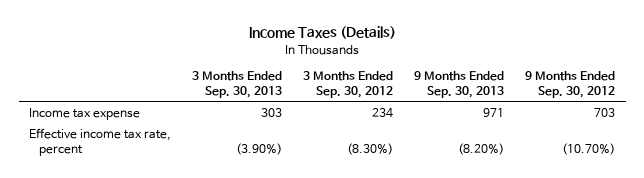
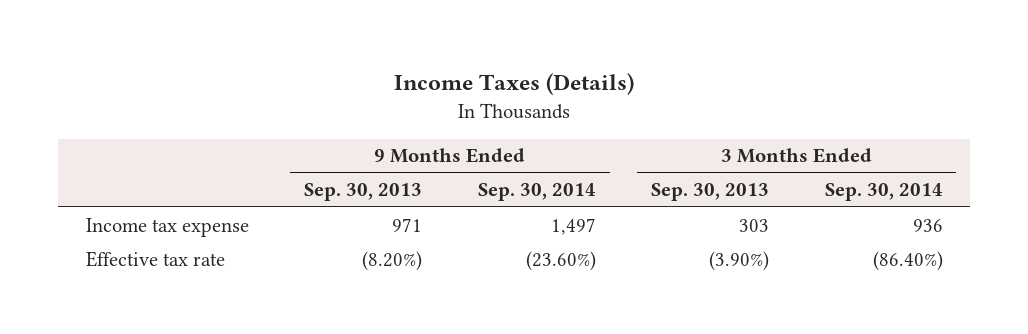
- | 3 Months Ended Sep. 30, 2013 | 3 Months Ended Sep. 30, 2012 | 9 Months Ended Sep. 30, 2013 | 9 Months Ended Sep. 30, 2012
+ | 9 Months Ended Sep. 30, 2013 | 9 Months Ended Sep. 30, 2014 | 3 Months Ended Sep. 30, 2013 | 3 Months Ended Sep. 30, 2014
- Effective income tax rate, percent | (3.90%) | (8.30%) | (8.20%) | (10.70%)
+ Effective tax rate | (8.20%) | (23.60%) | (3.90%) | (86.40%)

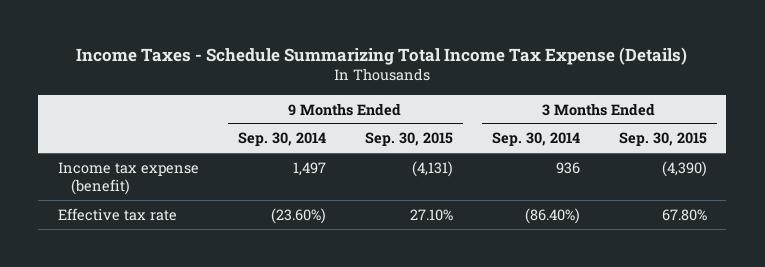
- Income Taxes (Details)
+ Income Taxes - Schedule Summarizing Total Income Tax Expense (Details)
- | 9 Months Ended Sep. 30, 2013 | 9 Months Ended Sep. 30, 2014 | 3 Months Ended Sep. 30, 2013 | 3 Months Ended Sep. 30, 2014
+ | 9 Months Ended Sep. 30, 2014 | 9 Months Ended Sep. 30, 2015 | 3 Months Ended Sep. 30, 2014 | 3 Months Ended Sep. 30, 2015
- Income tax expense | 971 | 1,497 | 303 | 936
+ Income tax expense (benefit) | 1,497 | (4,131) | 936 | (4,390)

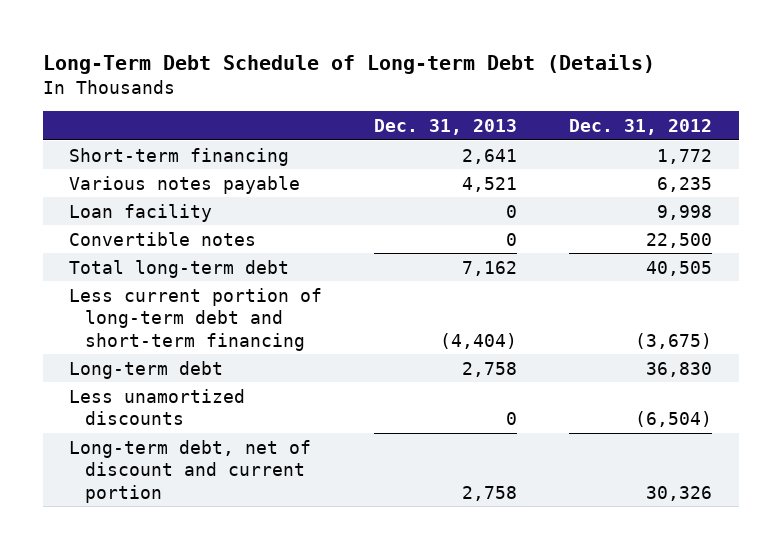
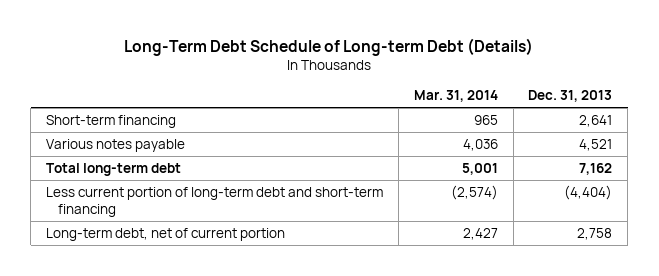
- | Dec. 31, 2013 | Dec. 31, 2012
+ | Mar. 31, 2014 | Dec. 31, 2013
- Loan facility | 0 | 9,998
- Convertible notes | 0 | 22,500
- Long-term debt | 2,758 | 36,830
- Less unamortized discounts | 0 | (6,504)
- Long-term debt, net of discount and current portion | 2,758 | 30,326
+ Long-term debt, net of current portion | 2,427 | 2,758

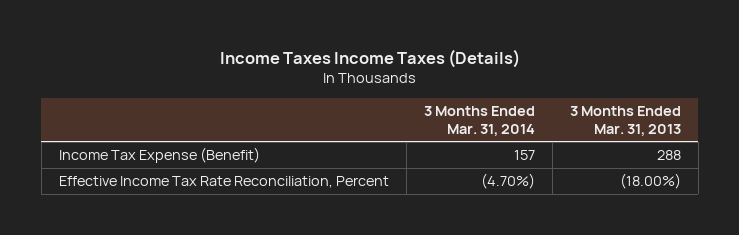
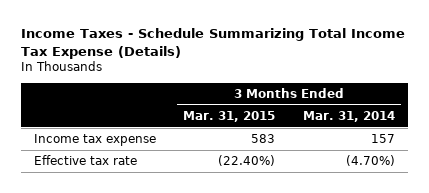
- Income Taxes Income Taxes (Details)
+ Income Taxes - Schedule Summarizing Total Income Tax Expense (Details)
- | 3 Months Ended Mar. 31, 2014 | 3 Months Ended Mar. 31, 2013
+ | 3 Months Ended Mar. 31, 2015 | 3 Months Ended Mar. 31, 2014
- Income Tax Expense (Benefit) | 157 | 288
- Effective Income Tax Rate Reconciliation, Percent | (4.70%) | (18.00%)
+ Income tax expense | 583 | 157
+ Effective tax rate | (22.40%) | (4.70%)

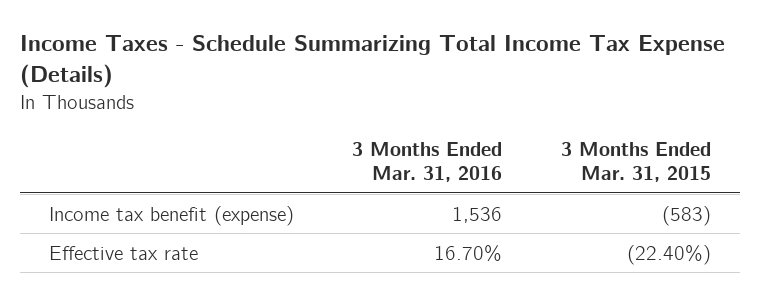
- | 3 Months Ended Mar. 31, 2015 | 3 Months Ended Mar. 31, 2014
+ | 3 Months Ended Mar. 31, 2016 | 3 Months Ended Mar. 31, 2015
- Income tax expense | 583 | 157
+ Income tax benefit (expense) | 1,536 | (583)

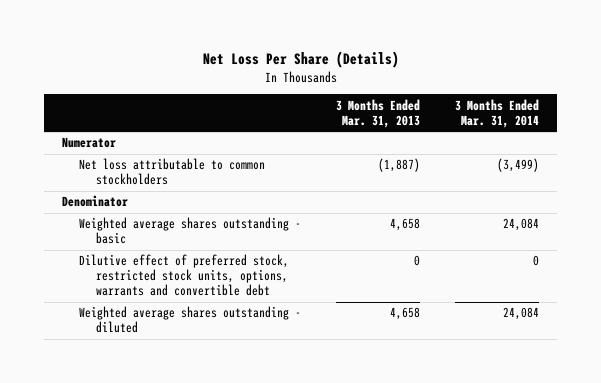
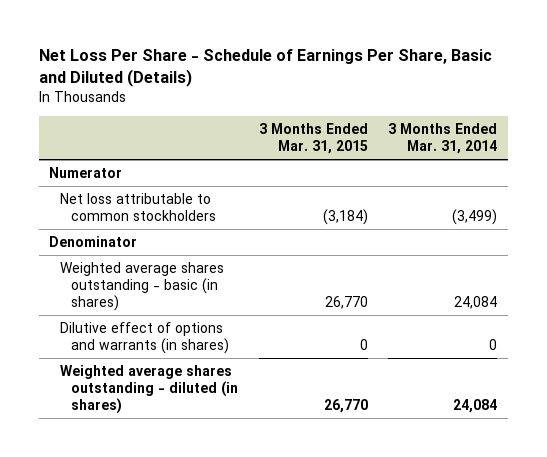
- Net Loss Per Share (Details)
+ Net Loss Per Share - Schedule of Earnings Per Share, Basic and Diluted (Details)
- | 3 Months Ended Mar. 31, 2013 | 3 Months Ended Mar. 31, 2014
+ | 3 Months Ended Mar. 31, 2015 | 3 Months Ended Mar. 31, 2014
- Weighted average shares outstanding - basic | 4,658 | 24,084
- Dilutive effect of preferred stock, restricted stock units, options, warrants and convertible debt | 0 | 0
- Weighted average shares outstanding - diluted | 4,658 | 24,084
+ Weighted average shares outstanding - basic (in shares) | 26,770 | 24,084
+ Dilutive effect of options and warrants (in shares) | 0 | 0
+ Weighted average shares outstanding - diluted (in shares) | 26,770 | 24,084

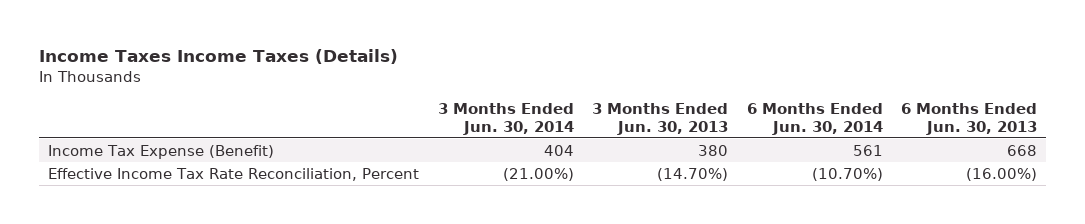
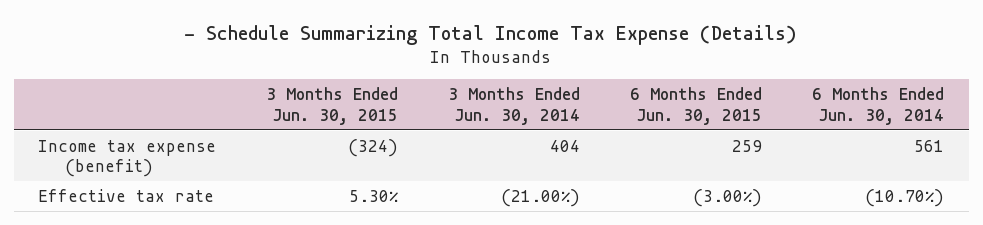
- Income Taxes Income Taxes (Details)
+ - Schedule Summarizing Total Income Tax Expense (Details)
- | 3 Months Ended Jun. 30, 2014 | 3 Months Ended Jun. 30, 2013 | 6 Months Ended Jun. 30, 2014 | 6 Months Ended Jun. 30, 2013
+ | 3 Months Ended Jun. 30, 2015 | 3 Months Ended Jun. 30, 2014 | 6 Months Ended Jun. 30, 2015 | 6 Months Ended Jun. 30, 2014
- Income Tax Expense (Benefit) | 404 | 380 | 561 | 668
- Effective Income Tax Rate Reconciliation, Percent | (21.00%) | (14.70%) | (10.70%) | (16.00%)
+ Income tax expense (benefit) | (324) | 404 | 259 | 561
+ Effective tax rate | 5.30% | (21.00%) | (3.00%) | (10.70%)

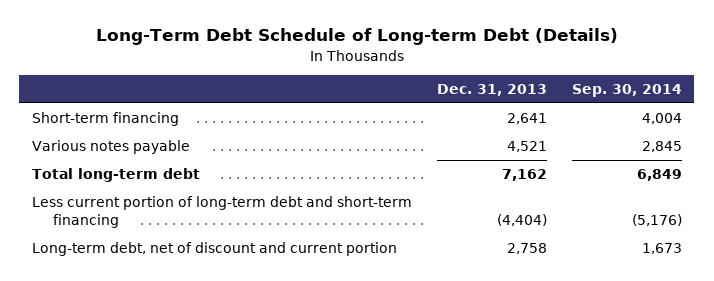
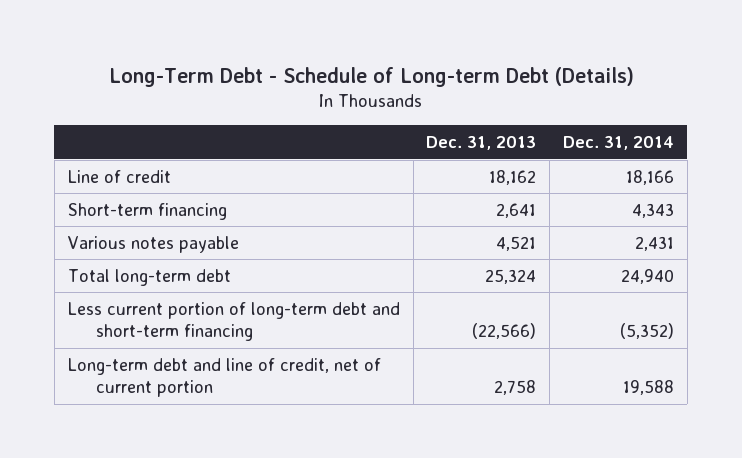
- Long-Term Debt Schedule of Long-term Debt (Details)
+ Long-Term Debt - Schedule of Long-term Debt (Details)
- | Dec. 31, 2013 | Sep. 30, 2014
+ | Dec. 31, 2013 | Dec. 31, 2014
+ Line of credit | 18,162 | 18,166
- Total long-term debt | 7,162 | 6,849
- Less current portion of long-term debt and short-term financing | (4,404) | (5,176)
- Long-term debt, net of discount and current portion | 2,758 | 1,673
+ Total long-term debt | 25,324 | 24,940
+ Less current portion of long-term debt and short-term financing | (22,566) | (5,352)
+ Long-term debt and line of credit, net of current portion | 2,758 | 19,588

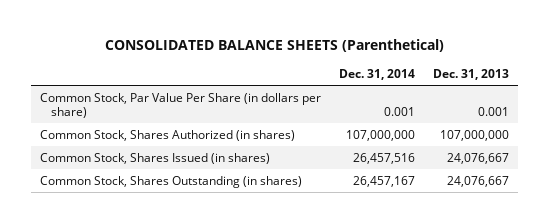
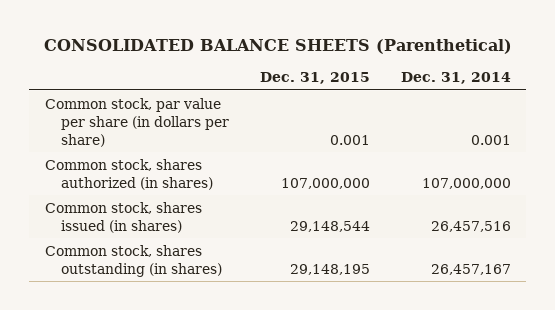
- | Dec. 31, 2014 | Dec. 31, 2013
+ | Dec. 31, 2015 | Dec. 31, 2014
- Common Stock, Par Value Per Share (in dollars per share) | 0.001 | 0.001
- Common Stock, Shares Authorized (in shares) | 107,000,000 | 107,000,000
- Common Stock, Shares Issued (in shares) | 26,457,516 | 24,076,667
- Common Stock, Shares Outstanding (in shares) | 26,457,167 | 24,076,667
+ Common stock, par value per share (in dollars per share) | 0.001 | 0.001
+ Common stock, shares authorized (in shares) | 107,000,000 | 107,000,000
+ Common stock, shares issued (in shares) | 29,148,544 | 26,457,516
+ Common stock, shares outstanding (in shares) | 29,148,195 | 26,457,167

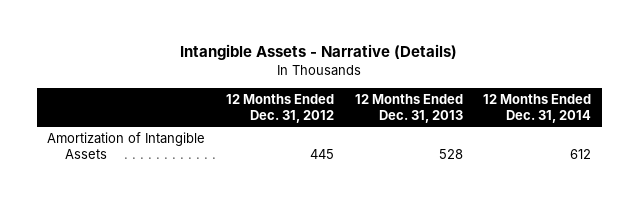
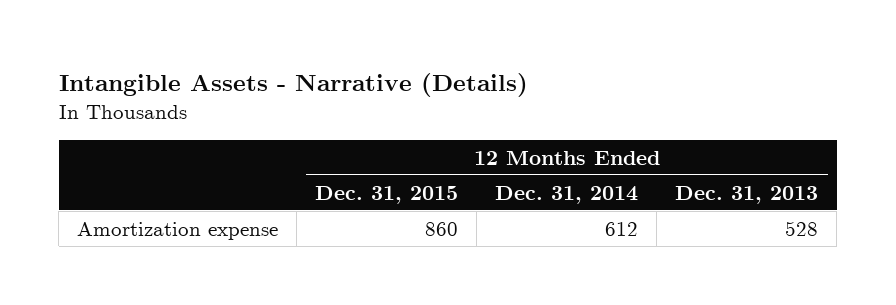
- | 12 Months Ended Dec. 31, 2012 | 12 Months Ended Dec. 31, 2013 | 12 Months Ended Dec. 31, 2014
+ | 12 Months Ended Dec. 31, 2015 | 12 Months Ended Dec. 31, 2014 | 12 Months Ended Dec. 31, 2013
- Amortization of Intangible Assets | 445 | 528 | 612
+ Amortization expense | 860 | 612 | 528

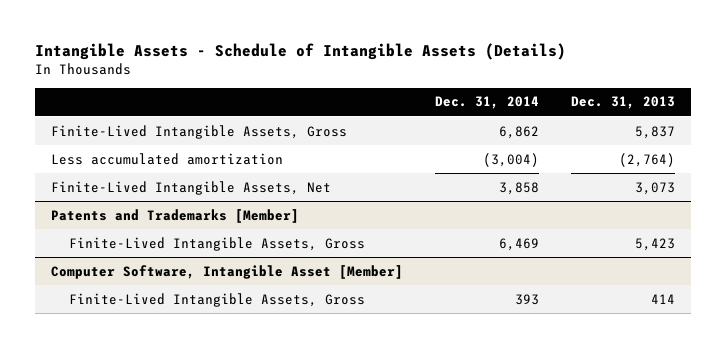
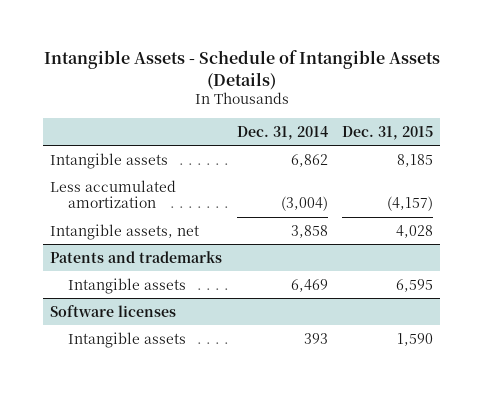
- | Dec. 31, 2014 | Dec. 31, 2013
+ | Dec. 31, 2014 | Dec. 31, 2015
- Finite-Lived Intangible Assets, Gross | 6,862 | 5,837
+ Intangible assets | 6,862 | 8,185
- Finite-Lived Intangible Assets, Net | 3,858 | 3,073
- Patents and Trademarks [Member]
- Finite-Lived Intangible Assets, Gross | 6,469 | 5,423
- Computer Software, Intangible Asset [Member]
- Finite-Lived Intangible Assets, Gross | 393 | 414
+ Intangible assets, net | 3,858 | 4,028
+ Patents and trademarks
+ Intangible assets | 6,469 | 6,595
+ Software licenses
+ Intangible assets | 393 | 1,590

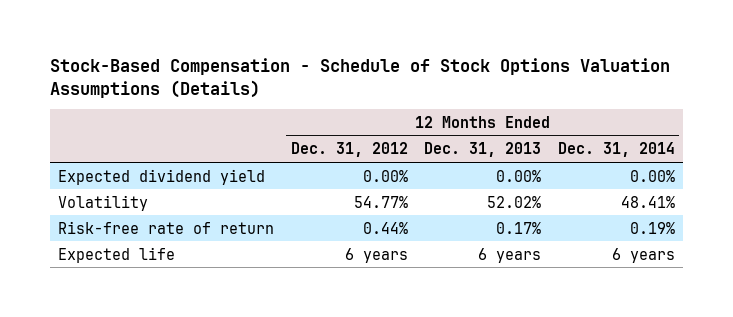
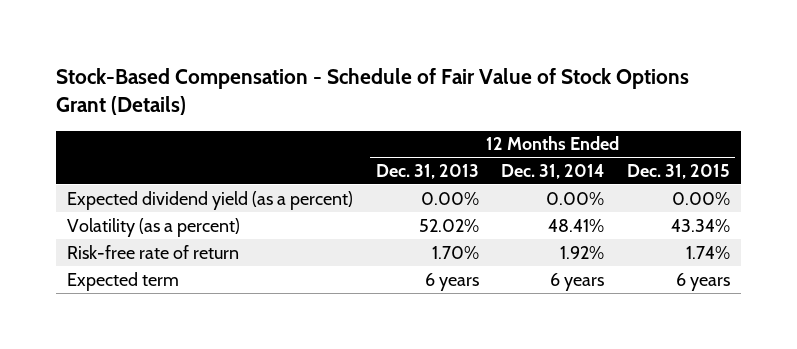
- Stock-Based Compensation - Schedule of Stock Options Valuation Assumptions (Details)
+ Stock-Based Compensation - Schedule of Fair Value of Stock Options Grant (Details)
- | 12 Months Ended Dec. 31, 2012 | 12 Months Ended Dec. 31, 2013 | 12 Months Ended Dec. 31, 2014
+ | 12 Months Ended Dec. 31, 2013 | 12 Months Ended Dec. 31, 2014 | 12 Months Ended Dec. 31, 2015
- Expected dividend yield | 0.00% | 0.00% | 0.00%
- Volatility | 54.77% | 52.02% | 48.41%
- Risk-free rate of return | 0.44% | 0.17% | 0.19%
- Expected life | 6 years | 6 years | 6 years
+ Expected dividend yield (as a percent) | 0.00% | 0.00% | 0.00%
+ Volatility (as a percent) | 52.02% | 48.41% | 43.34%
+ Risk-free rate of return | 1.70% | 1.92% | 1.74%
+ Expected term | 6 years | 6 years | 6 years

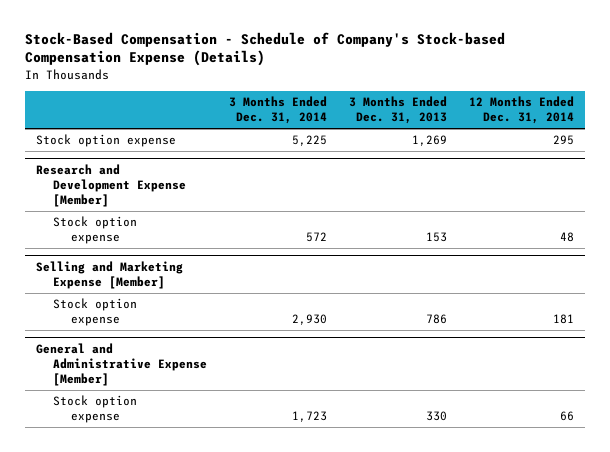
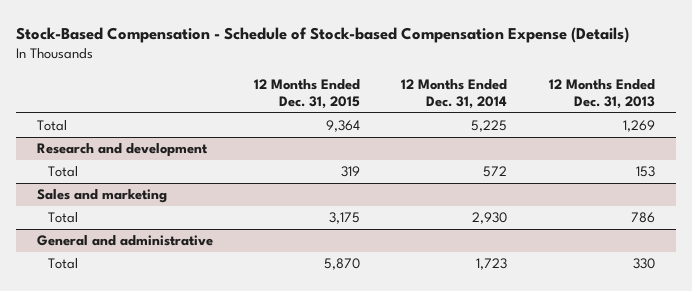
- Stock-Based Compensation - Schedule of Company's Stock-based Compensation Expense (Details)
+ Stock-Based Compensation - Schedule of Stock-based Compensation Expense (Details)
- | 3 Months Ended Dec. 31, 2014 | 3 Months Ended Dec. 31, 2013 | 12 Months Ended Dec. 31, 2014
+ | 12 Months Ended Dec. 31, 2015 | 12 Months Ended Dec. 31, 2014 | 12 Months Ended Dec. 31, 2013
- Stock option expense | 5,225 | 1,269 | 295
- Research and Development Expense [Member]
- Stock option expense | 572 | 153 | 48
- Selling and Marketing Expense [Member]
- Stock option expense | 2,930 | 786 | 181
- General and Administrative Expense [Member]
- Stock option expense | 1,723 | 330 | 66
+ Total | 9,364 | 5,225 | 1,269
+ Research and development
+ Total | 319 | 572 | 153
+ Sales and marketing
+ Total | 3,175 | 2,930 | 786
+ General and administrative
+ Total | 5,870 | 1,723 | 330

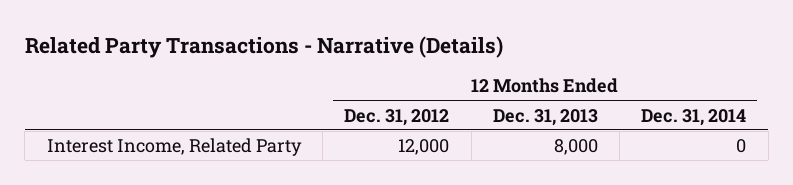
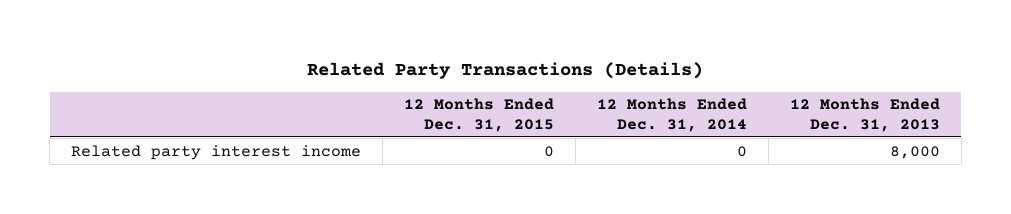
- Related Party Transactions - Narrative (Details)
+ Related Party Transactions (Details)
- | 12 Months Ended Dec. 31, 2012 | 12 Months Ended Dec. 31, 2013 | 12 Months Ended Dec. 31, 2014
+ | 12 Months Ended Dec. 31, 2015 | 12 Months Ended Dec. 31, 2014 | 12 Months Ended Dec. 31, 2013
- Interest Income, Related Party | 12,000 | 8,000 | 0
+ Related party interest income | 0 | 0 | 8,000

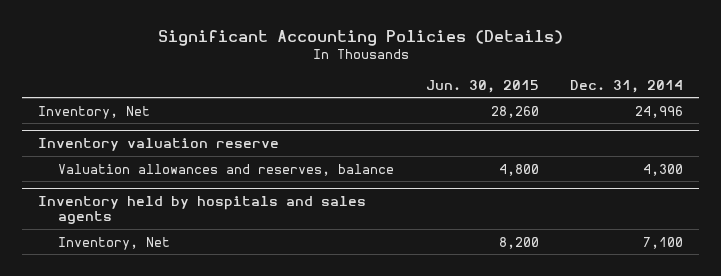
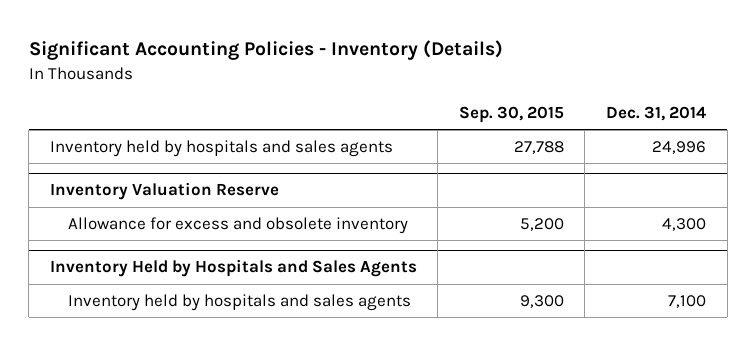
- Significant Accounting Policies (Details)
+ Significant Accounting Policies - Inventory (Details)
- | Jun. 30, 2015 | Dec. 31, 2014
+ | Sep. 30, 2015 | Dec. 31, 2014
- Inventory, Net | 28,260 | 24,996
- Inventory valuation reserve
- Valuation allowances and reserves, balance | 4,800 | 4,300
- Inventory held by hospitals and sales agents
- Inventory, Net | 8,200 | 7,100
+ Inventory held by hospitals and sales agents | 27,788 | 24,996
+ Inventory Valuation Reserve
+ Allowance for excess and obsolete inventory | 5,200 | 4,300
+ Inventory Held by Hospitals and Sales Agents
+ Inventory held by hospitals and sales agents | 9,300 | 7,100

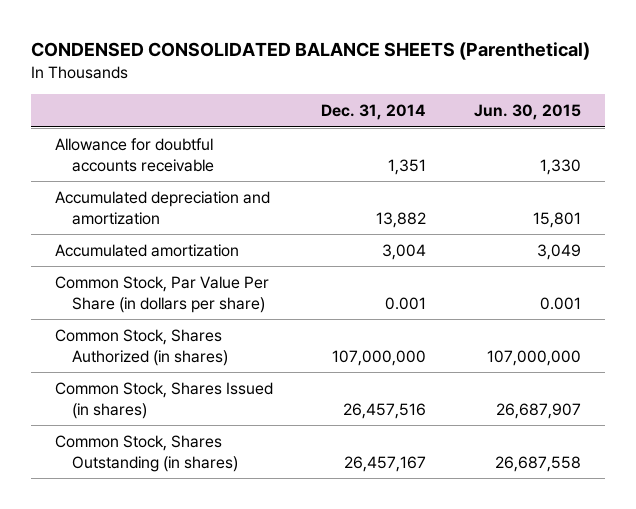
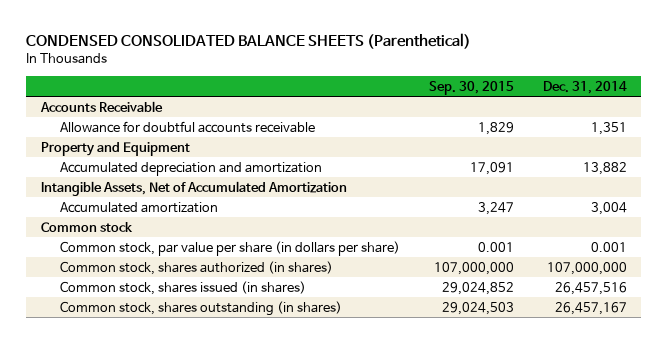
- | Dec. 31, 2014 | Jun. 30, 2015
+ | Sep. 30, 2015 | Dec. 31, 2014
+ Accounts Receivable
+ Property and Equipment
+ Intangible Assets, Net of Accumulated Amortization
- Common Stock, Par Value Per Share (in dollars per share) | 0.001 | 0.001
- Common Stock, Shares Authorized (in shares) | 107,000,000 | 107,000,000
- Common Stock, Shares Issued (in shares) | 26,457,516 | 26,687,907
- Common Stock, Shares Outstanding (in shares) | 26,457,167 | 26,687,558
+ Common stock
+ Common stock, par value per share (in dollars per share) | 0.001 | 0.001
+ Common stock, shares authorized (in shares) | 107,000,000 | 107,000,000
+ Common stock, shares issued (in shares) | 29,024,852 | 26,457,516
+ Common stock, shares outstanding (in shares) | 29,024,503 | 26,457,167

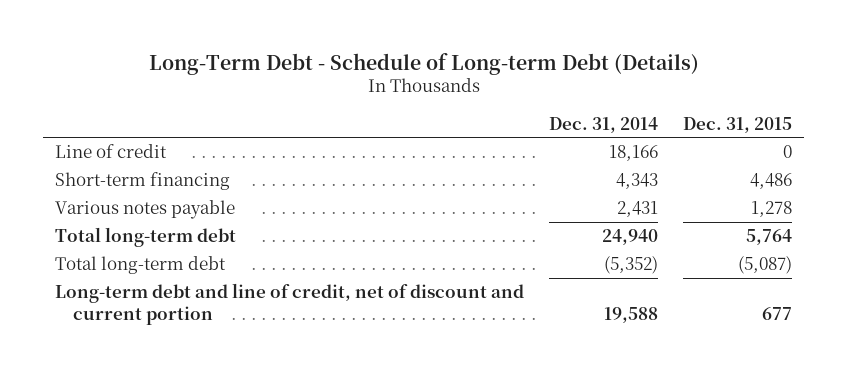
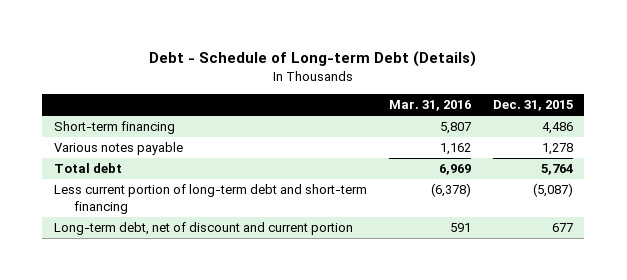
- Long-Term Debt - Schedule of Long-term Debt (Details)
+ Debt - Schedule of Long-term Debt (Details)
- | Dec. 31, 2014 | Dec. 31, 2015
+ | Mar. 31, 2016 | Dec. 31, 2015
- Line of credit | 18,166 | 0
- Total long-term debt | 24,940 | 5,764
- Total long-term debt | (5,352) | (5,087)
- Long-term debt and line of credit, net of discount and current portion | 19,588 | 677
+ Total debt | 6,969 | 5,764
+ Less current portion of long-term debt and short-term financing | (6,378) | (5,087)
+ Long-term debt, net of discount and current portion | 591 | 677

